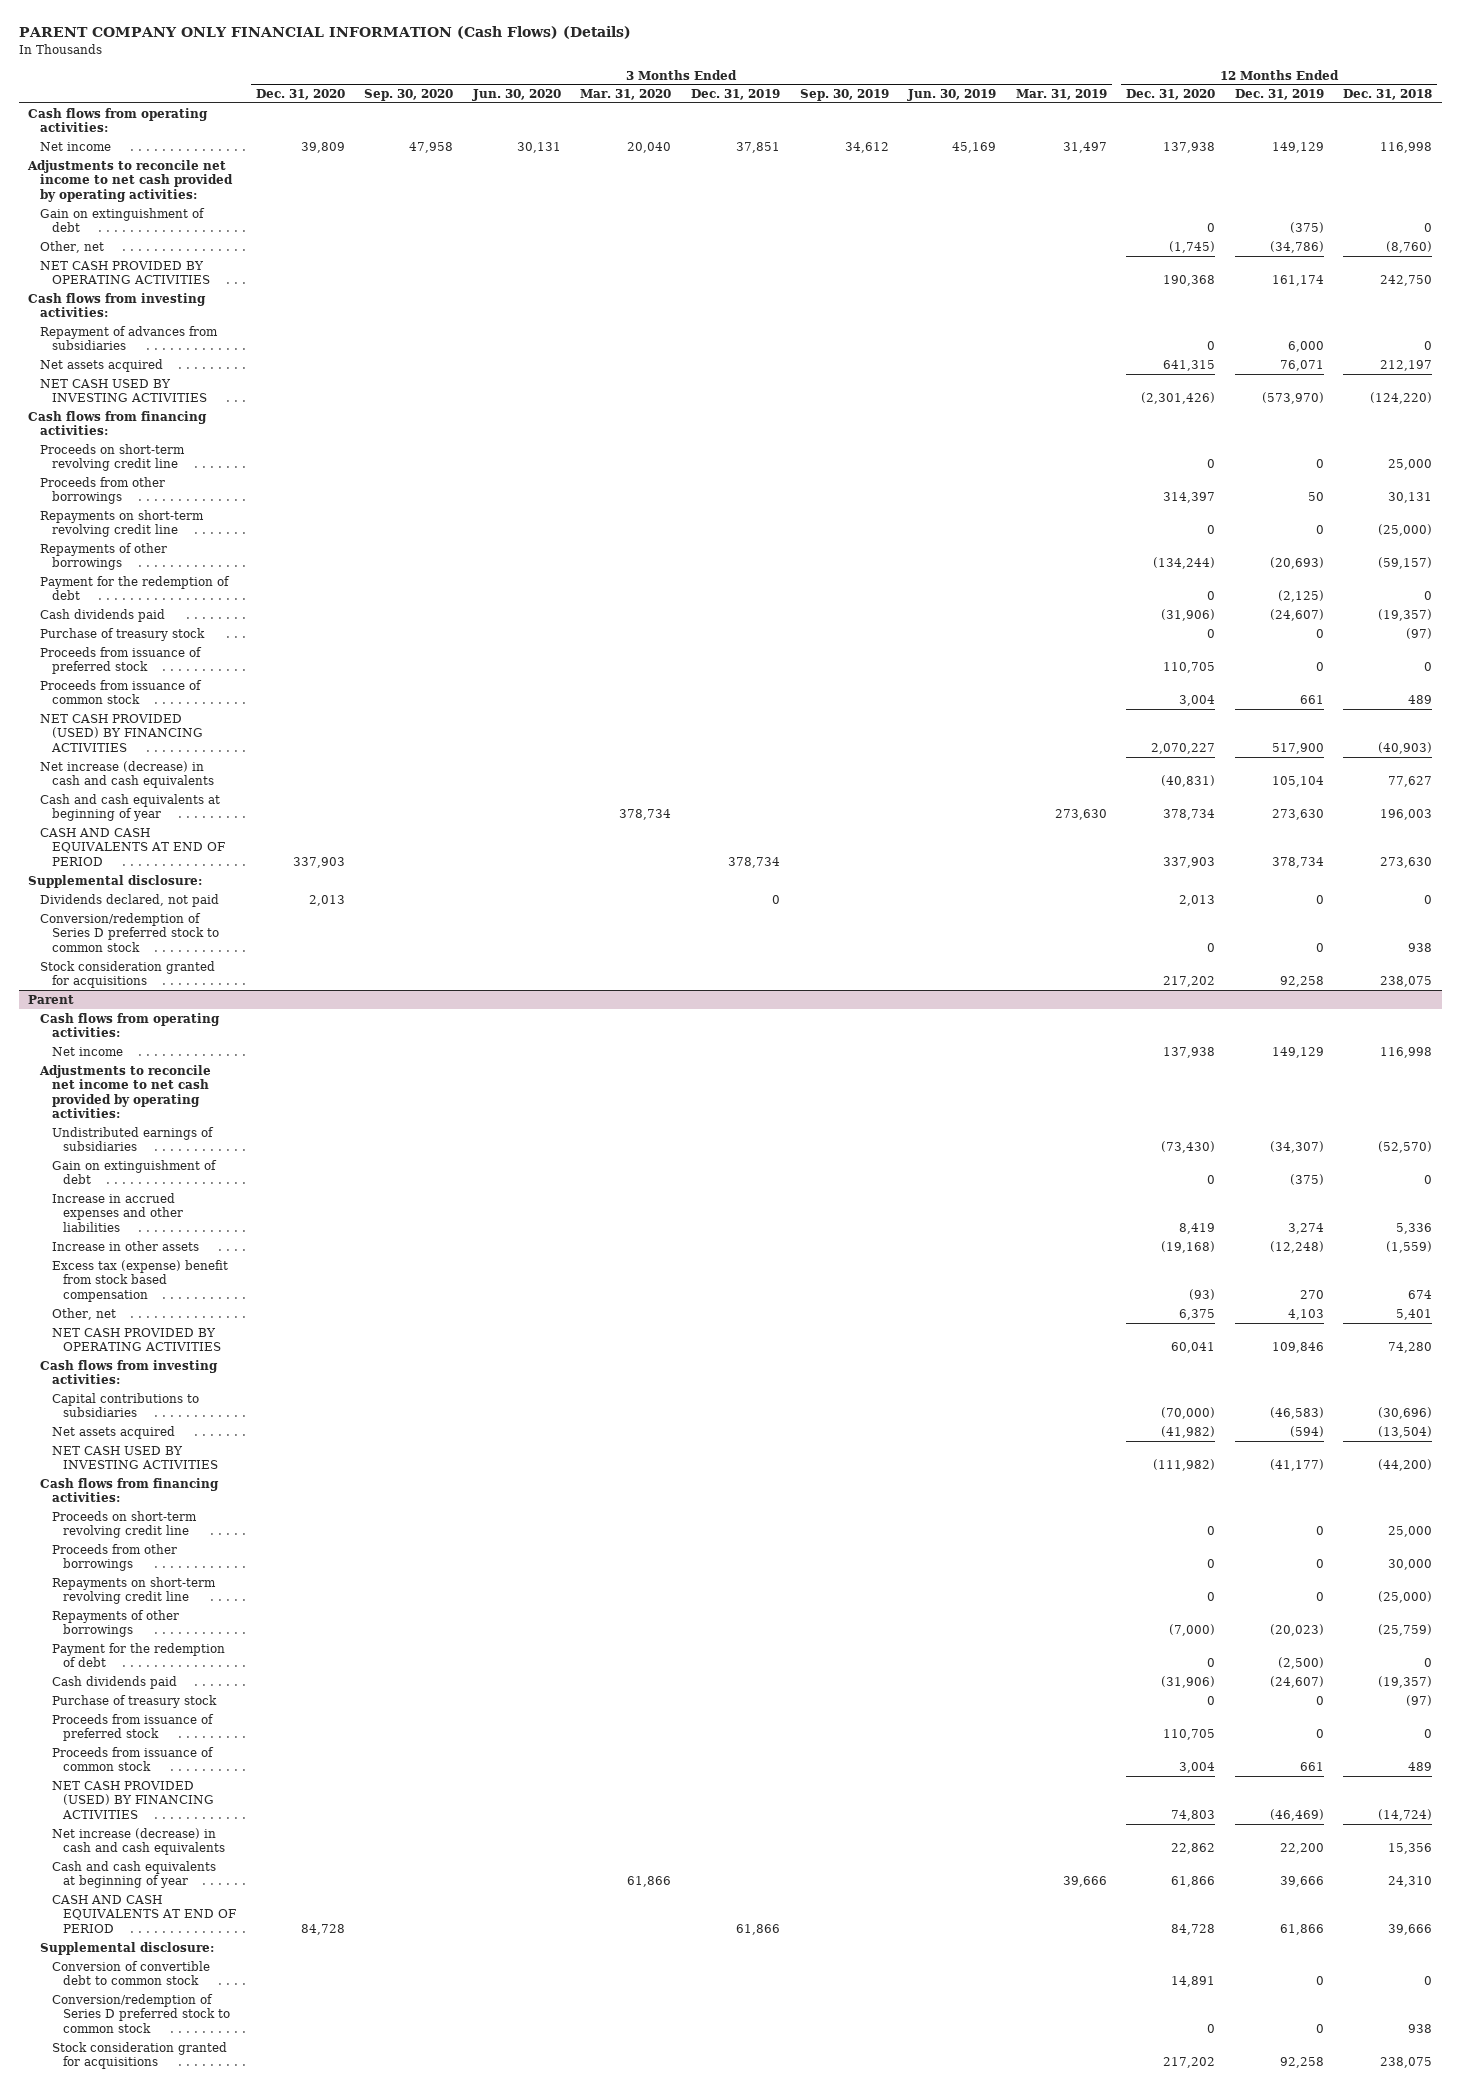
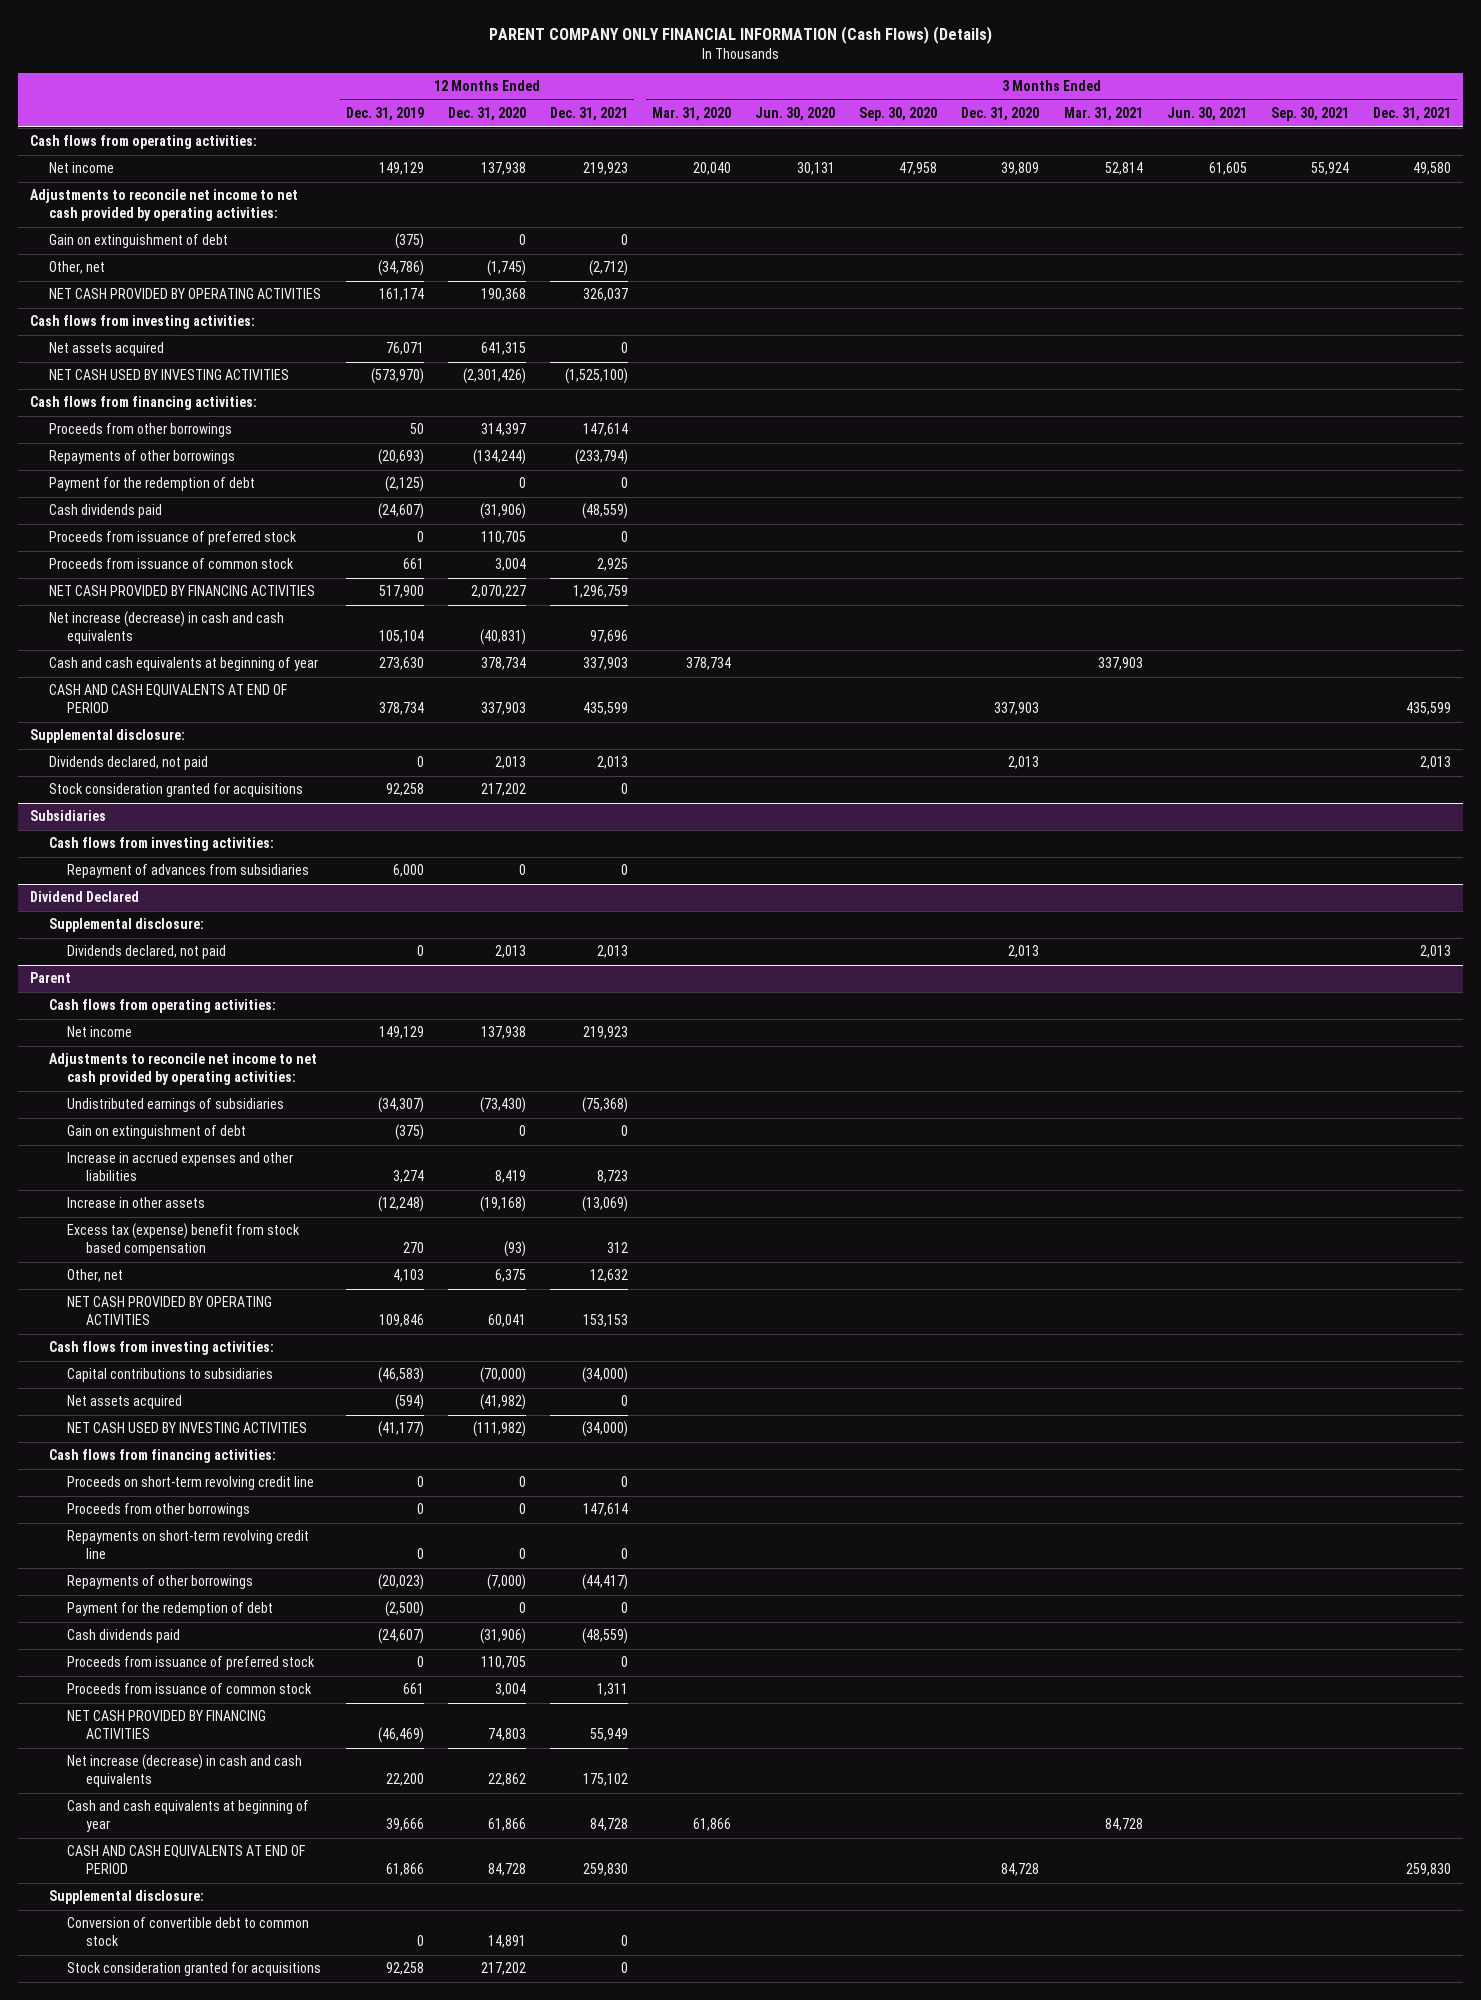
- | 3 Months Ended Dec. 31, 2020 | 3 Months Ended Sep. 30, 2020 | 3 Months Ended Jun. 30, 2020 | 3 Months Ended Mar. 31, 2020 | 3 Months Ended Dec. 31, 2019 | 3 Months Ended Sep. 30, 2019 | 3 Months Ended Jun. 30, 2019 | 3 Months Ended Mar. 31, 2019 | 12 Months Ended Dec. 31, 2020 | 12 Months Ended Dec. 31, 2019 | 12 Months Ended Dec. 31, 2018
+ | 12 Months Ended Dec. 31, 2019 | 12 Months Ended Dec. 31, 2020 | 12 Months Ended Dec. 31, 2021 | 3 Months Ended Mar. 31, 2020 | 3 Months Ended Jun. 30, 2020 | 3 Months Ended Sep. 30, 2020 | 3 Months Ended Dec. 31, 2020 | 3 Months Ended Mar. 31, 2021 | 3 Months Ended Jun. 30, 2021 | 3 Months Ended Sep. 30, 2021 | 3 Months Ended Dec. 31, 2021
- Repayment of advances from subsidiaries | | | | | | | | | 0 | 6,000 | 0
- Proceeds on short-term revolving credit line | | | | | | | | | 0 | 0 | 25,000
- Repayments on short-term revolving credit line | | | | | | | | | 0 | 0 | (25,000)
- Purchase of treasury stock | | | | | | | | | 0 | 0 | (97)
- NET CASH PROVIDED (USED) BY FINANCING ACTIVITIES | | | | | | | | | 2,070,227 | 517,900 | (40,903)
+ NET CASH PROVIDED BY FINANCING ACTIVITIES | 517,900 | 2,070,227 | 1,296,759 | | | | | | | |
- Conversion/redemption of Series D preferred stock to common stock | | | | | | | | | 0 | 0 | 938
+ Subsidiaries
+ Cash flows from investing activities:
+ Repayment of advances from subsidiaries | 6,000 | 0 | 0 | | | | | | | |
+ Dividend Declared
+ Supplemental disclosure:
+ Dividends declared, not paid | 0 | 2,013 | 2,013 | | | | 2,013 | | | | 2,013
@ Parent
- Purchase of treasury stock | | | | | | | | | 0 | 0 | (97)
- NET CASH PROVIDED (USED) BY FINANCING ACTIVITIES | | | | | | | | | 74,803 | (46,469) | (14,724)
+ NET CASH PROVIDED BY FINANCING ACTIVITIES | (46,469) | 74,803 | 55,949 | | | | | | | |
- Conversion/redemption of Series D preferred stock to common stock | | | | | | | | | 0 | 0 | 938

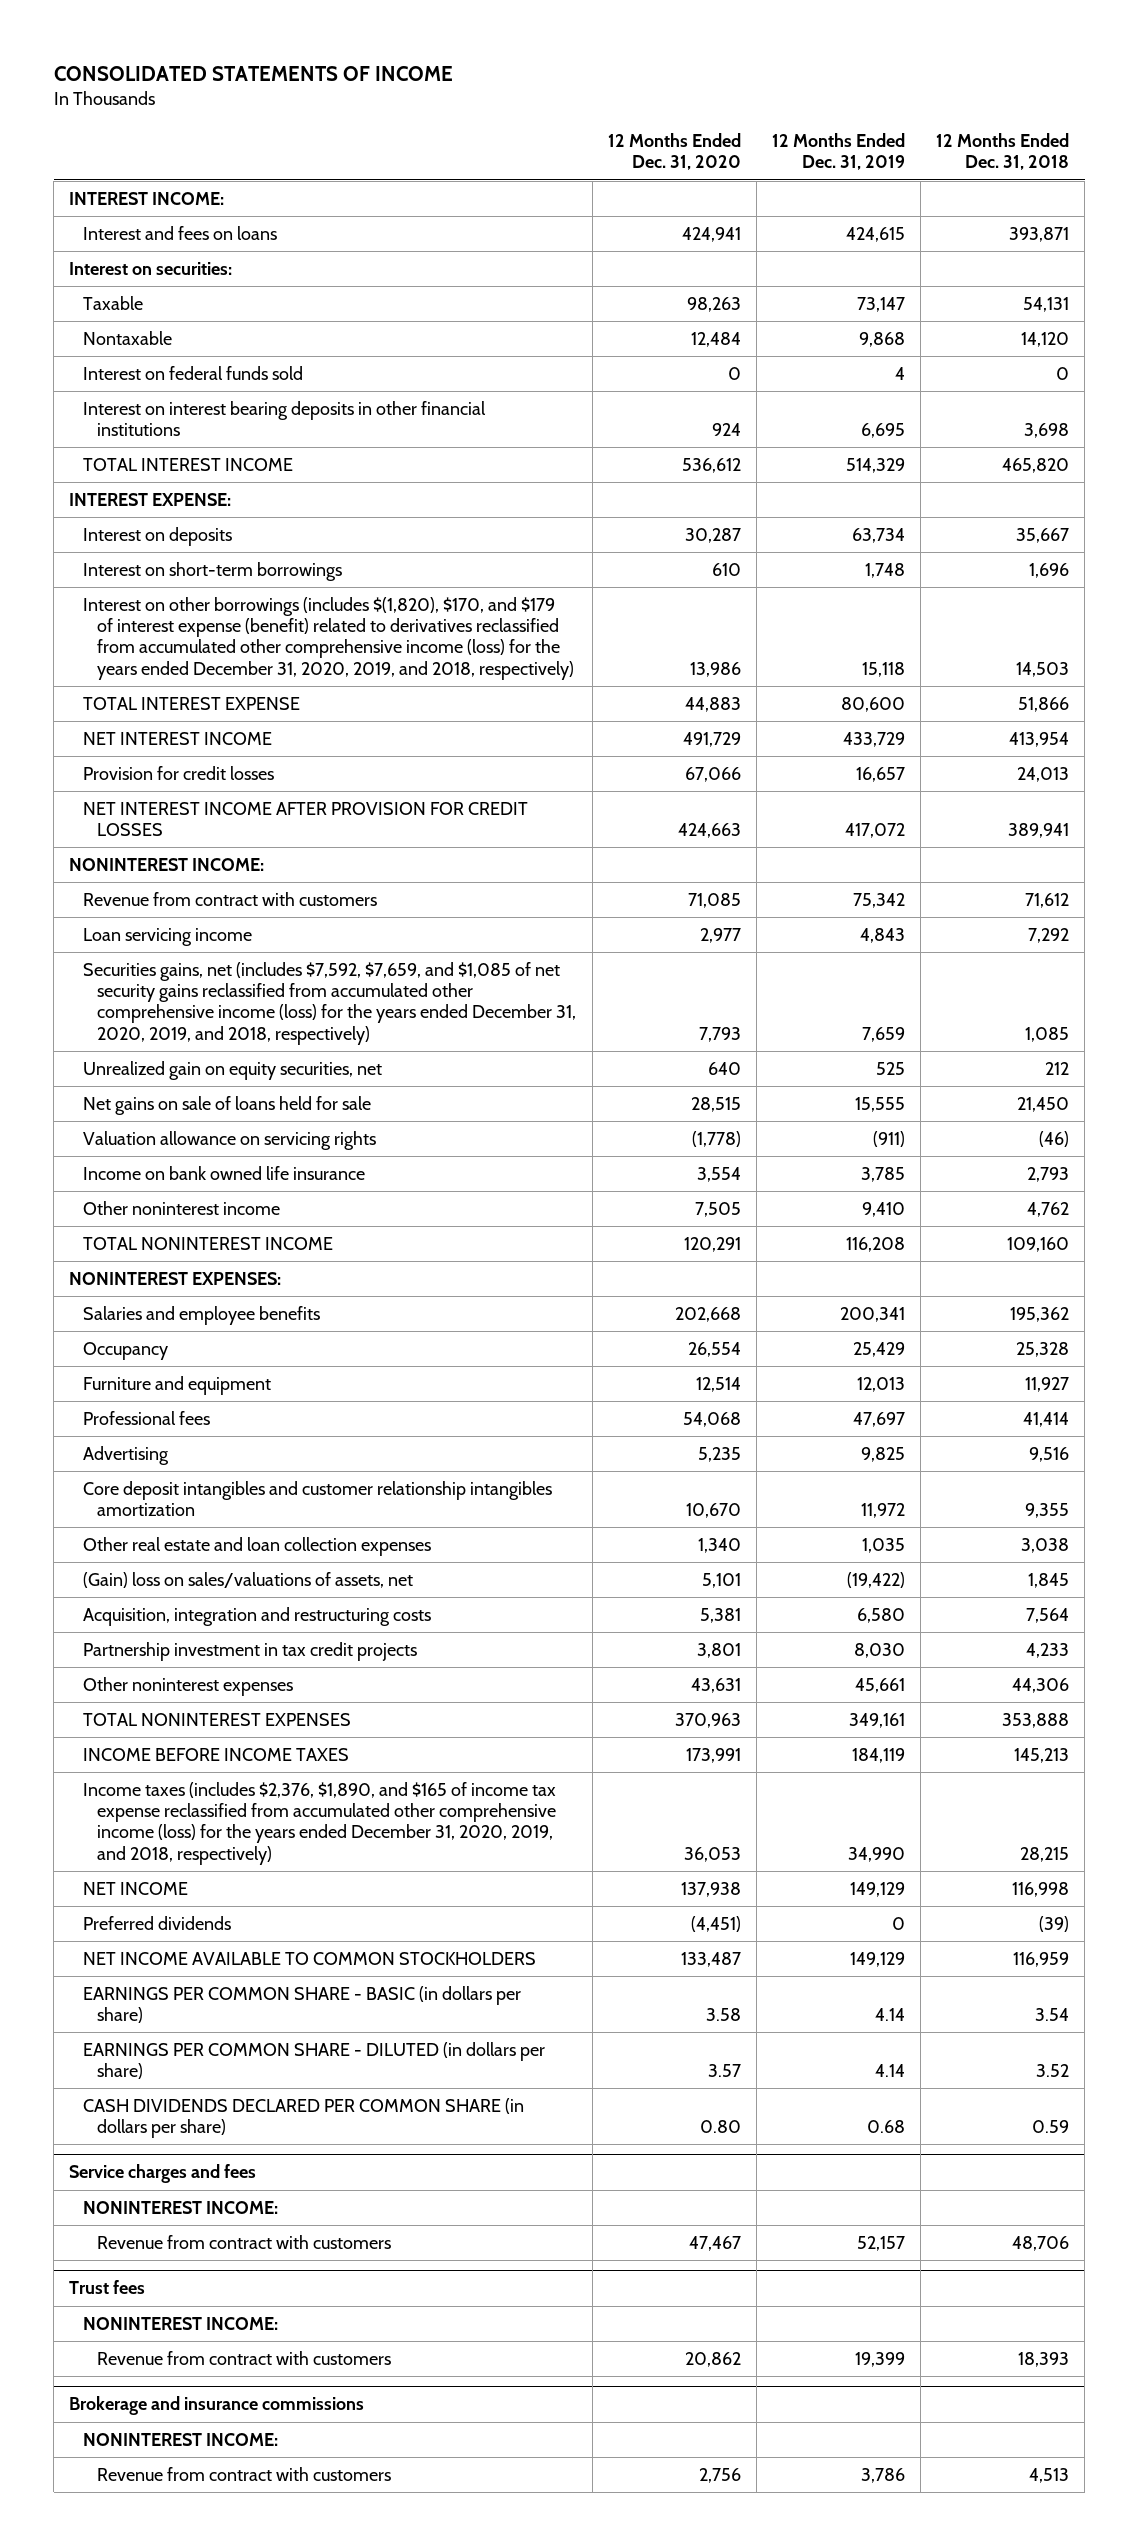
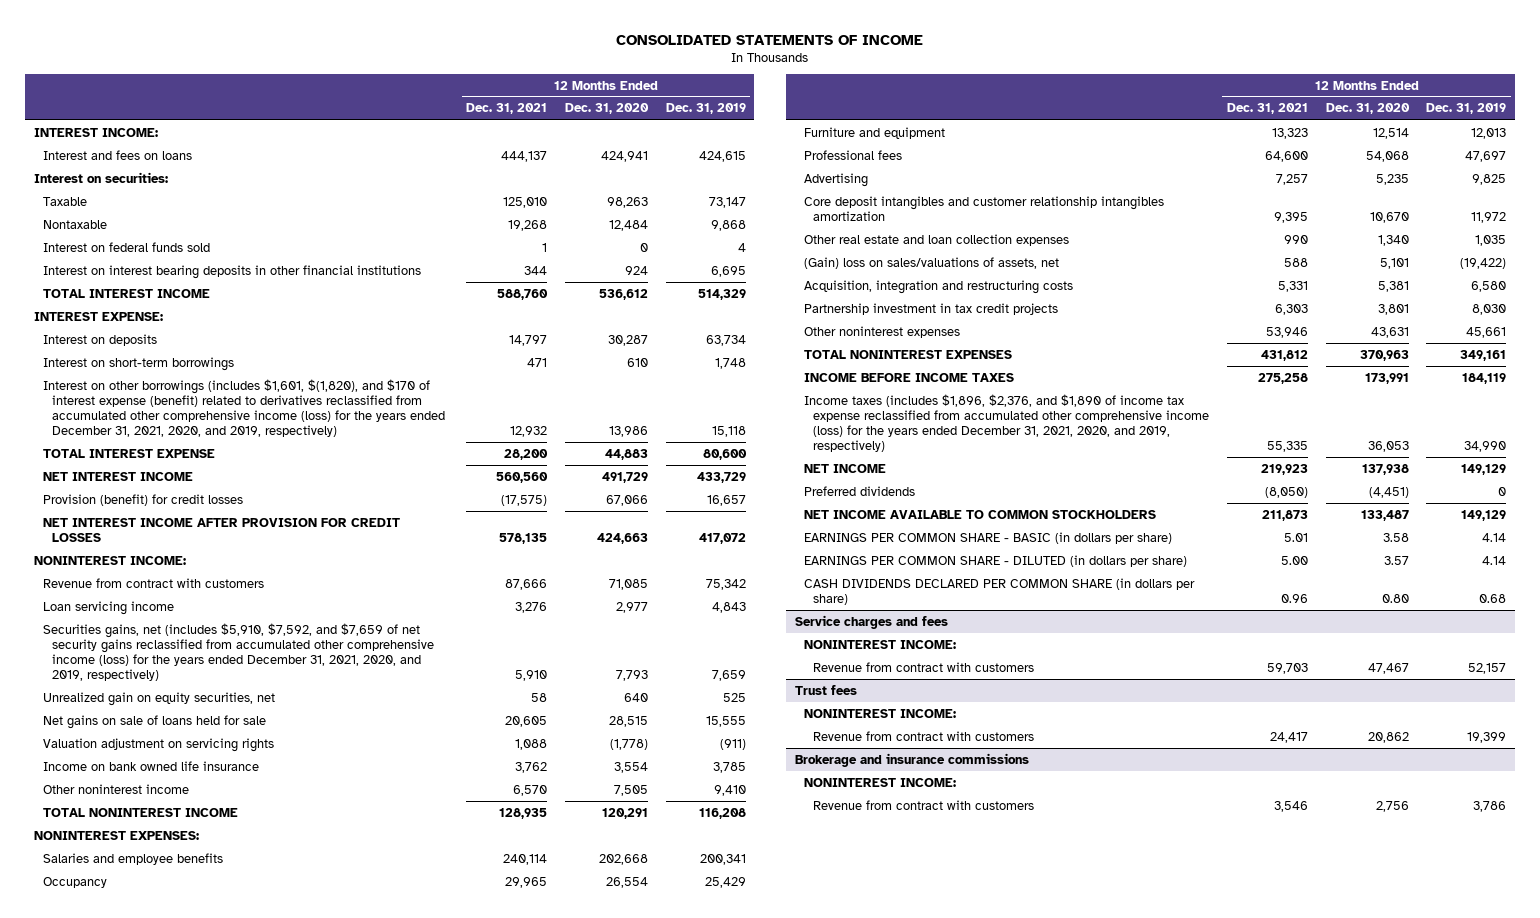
- | 12 Months Ended Dec. 31, 2020 | 12 Months Ended Dec. 31, 2019 | 12 Months Ended Dec. 31, 2018
+ | 12 Months Ended Dec. 31, 2021 | 12 Months Ended Dec. 31, 2020 | 12 Months Ended Dec. 31, 2019
- Interest on other borrowings (includes $(1,820), $170, and $179 of interest expense (benefit) related to derivatives reclassified from accumulated other comprehensive income (loss) for the years ended December 31, 2020, 2019, and 2018, respectively) | 13,986 | 15,118 | 14,503
+ Interest on other borrowings (includes $1,601, $(1,820), and $170 of interest expense (benefit) related to derivatives reclassified from accumulated other comprehensive income (loss) for the years ended December 31, 2021, 2020, and 2019, respectively) | 12,932 | 13,986 | 15,118
- Provision for credit losses | 67,066 | 16,657 | 24,013
+ Provision (benefit) for credit losses | (17,575) | 67,066 | 16,657
- Securities gains, net (includes $7,592, $7,659, and $1,085 of net security gains reclassified from accumulated other comprehensive income (loss) for the years ended December 31, 2020, 2019, and 2018, respectively) | 7,793 | 7,659 | 1,085
+ Securities gains, net (includes $5,910, $7,592, and $7,659 of net security gains reclassified from accumulated other comprehensive income (loss) for the years ended December 31, 2021, 2020, and 2019, respectively) | 5,910 | 7,793 | 7,659
- Valuation allowance on servicing rights | (1,778) | (911) | (46)
+ Valuation adjustment on servicing rights | 1,088 | (1,778) | (911)
- Income taxes (includes $2,376, $1,890, and $165 of income tax expense reclassified from accumulated other comprehensive income (loss) for the years ended December 31, 2020, 2019, and 2018, respectively) | 36,053 | 34,990 | 28,215
+ Income taxes (includes $1,896, $2,376, and $1,890 of income tax expense reclassified from accumulated other comprehensive income (loss) for the years ended December 31, 2021, 2020, and 2019, respectively) | 55,335 | 36,053 | 34,990

